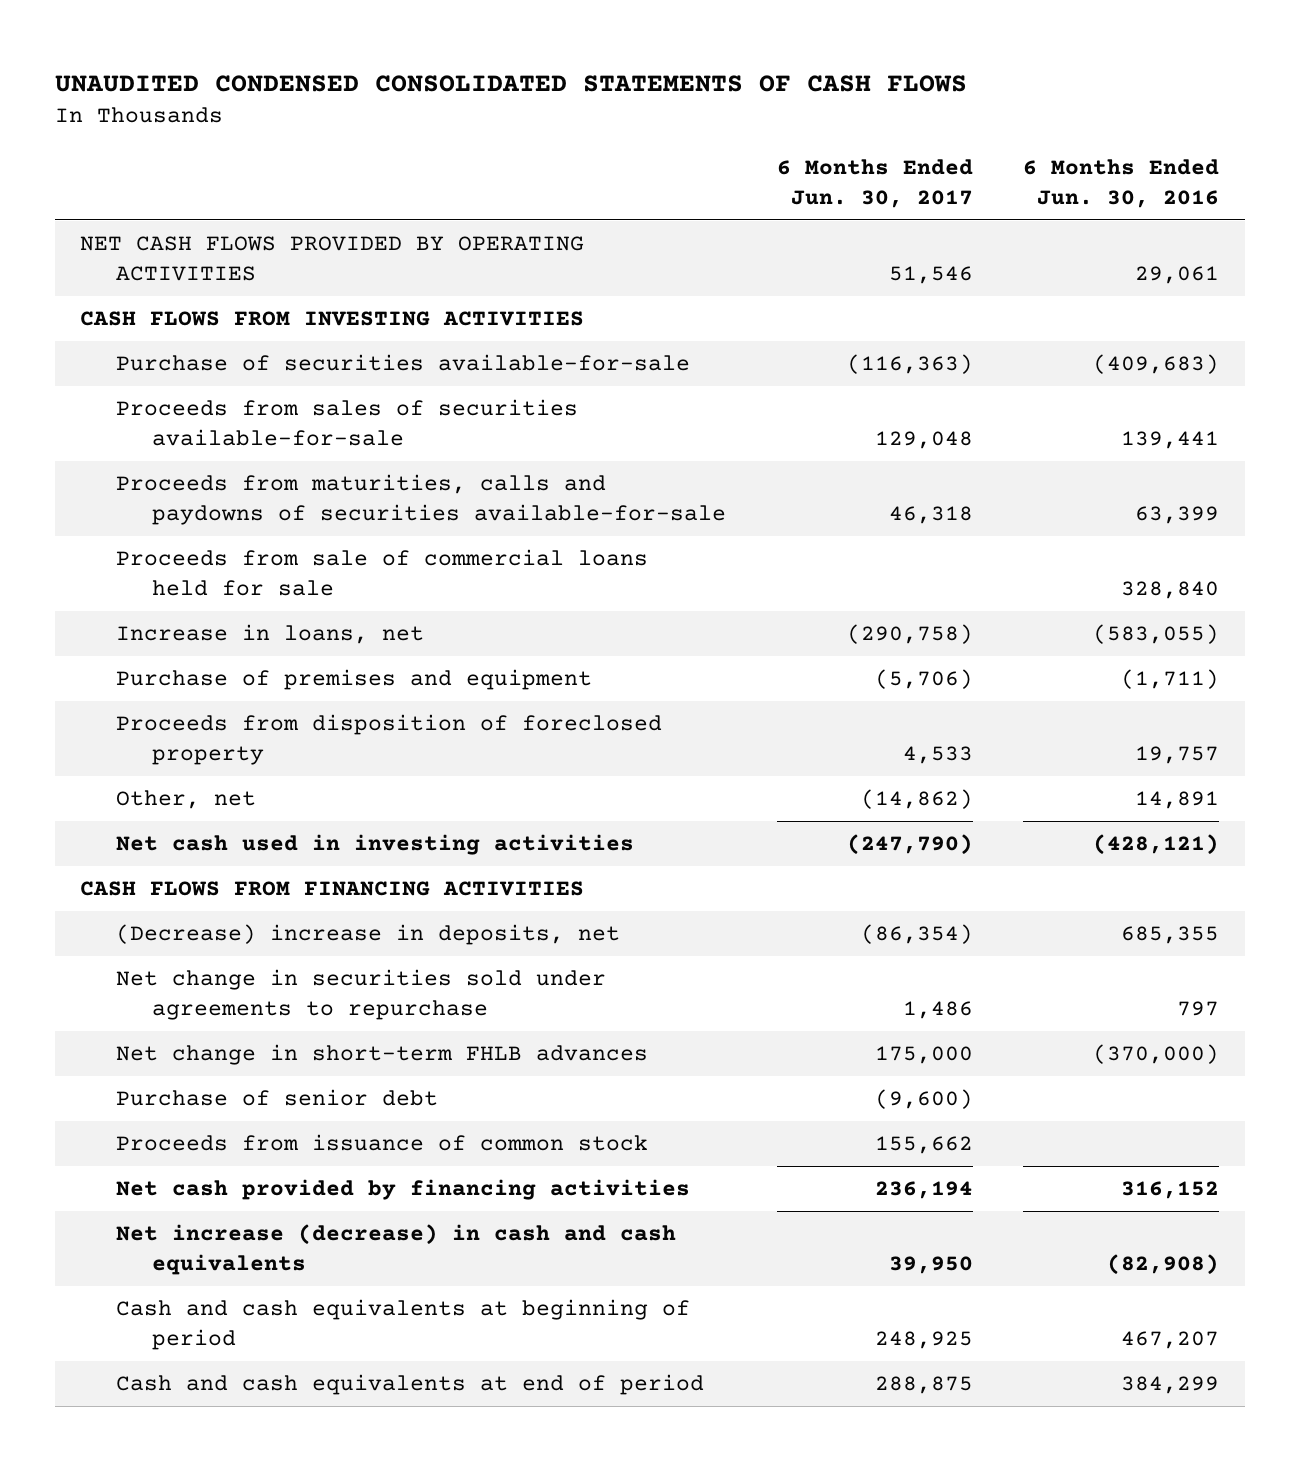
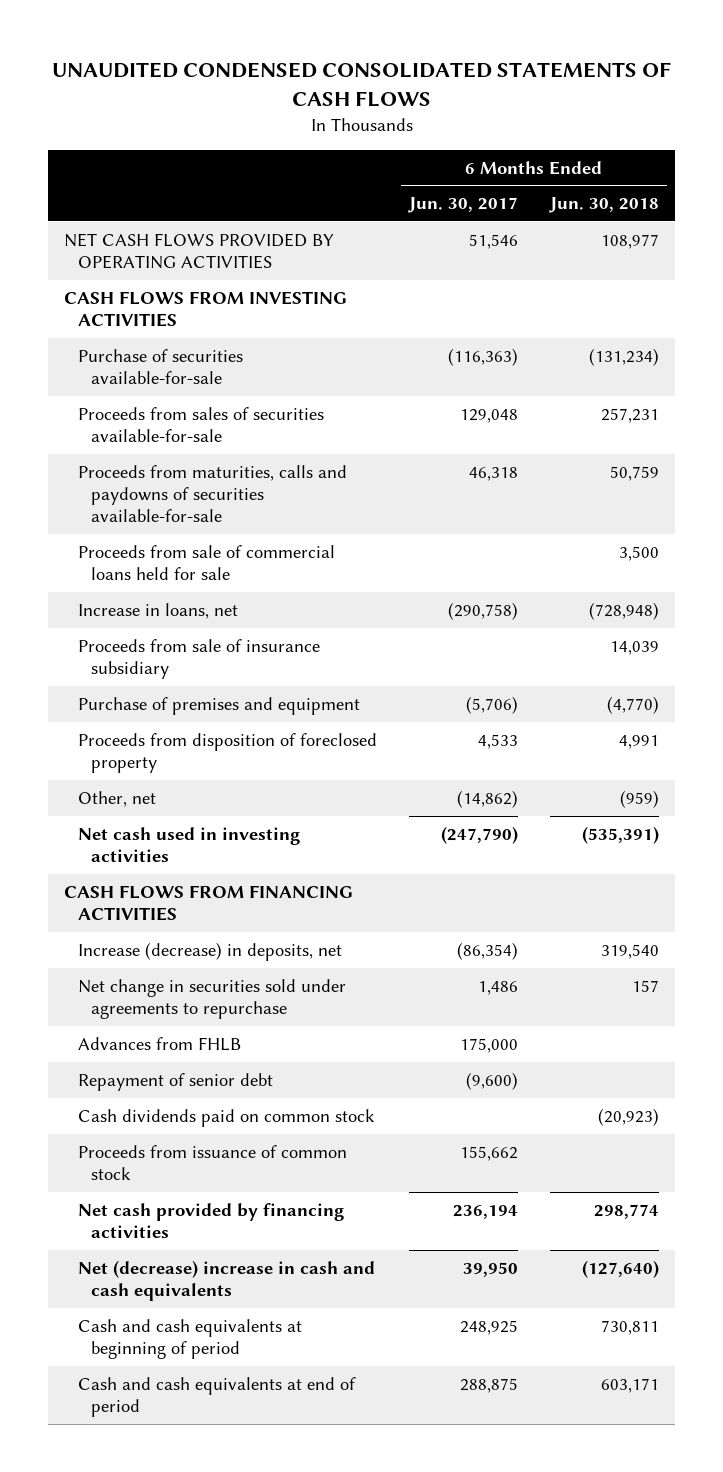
- | 6 Months Ended Jun. 30, 2017 | 6 Months Ended Jun. 30, 2016
+ | 6 Months Ended Jun. 30, 2017 | 6 Months Ended Jun. 30, 2018
+ Proceeds from sale of insurance subsidiary | | 14,039
- (Decrease) increase in deposits, net | (86,354) | 685,355
+ Increase (decrease) in deposits, net | (86,354) | 319,540
- Net change in short-term FHLB advances | 175,000 | (370,000)
- Purchase of senior debt | (9,600) |
+ Advances from FHLB | 175,000 |
+ Repayment of senior debt | (9,600) |
+ Cash dividends paid on common stock | | (20,923)
- Net increase (decrease) in cash and cash equivalents | 39,950 | (82,908)
+ Net (decrease) increase in cash and cash equivalents | 39,950 | (127,640)

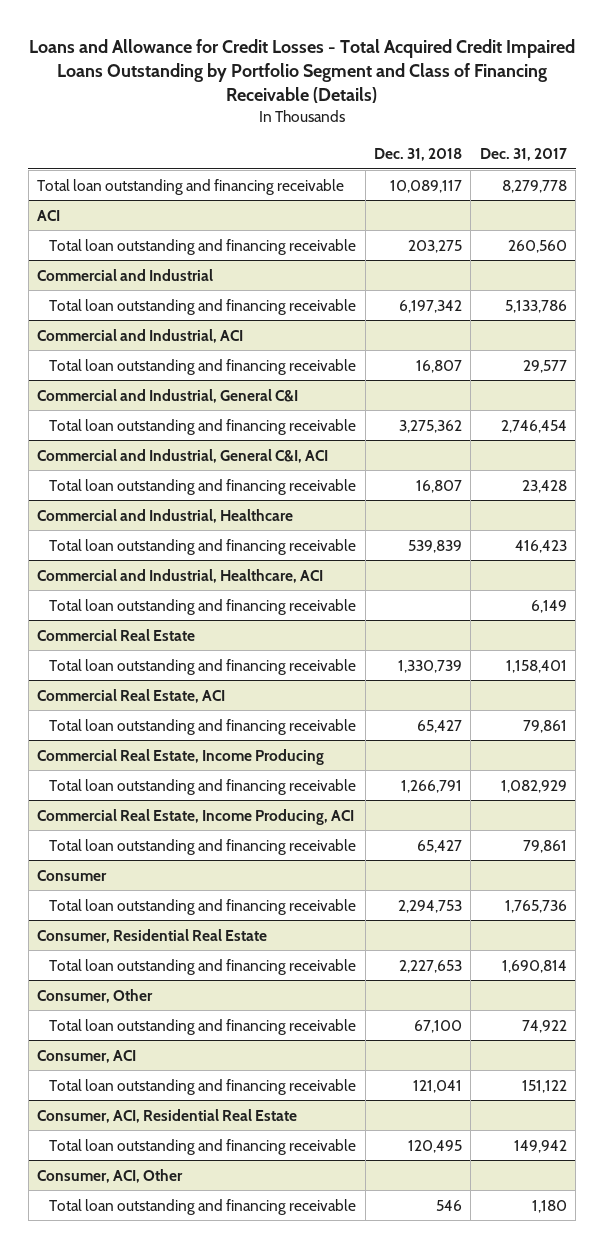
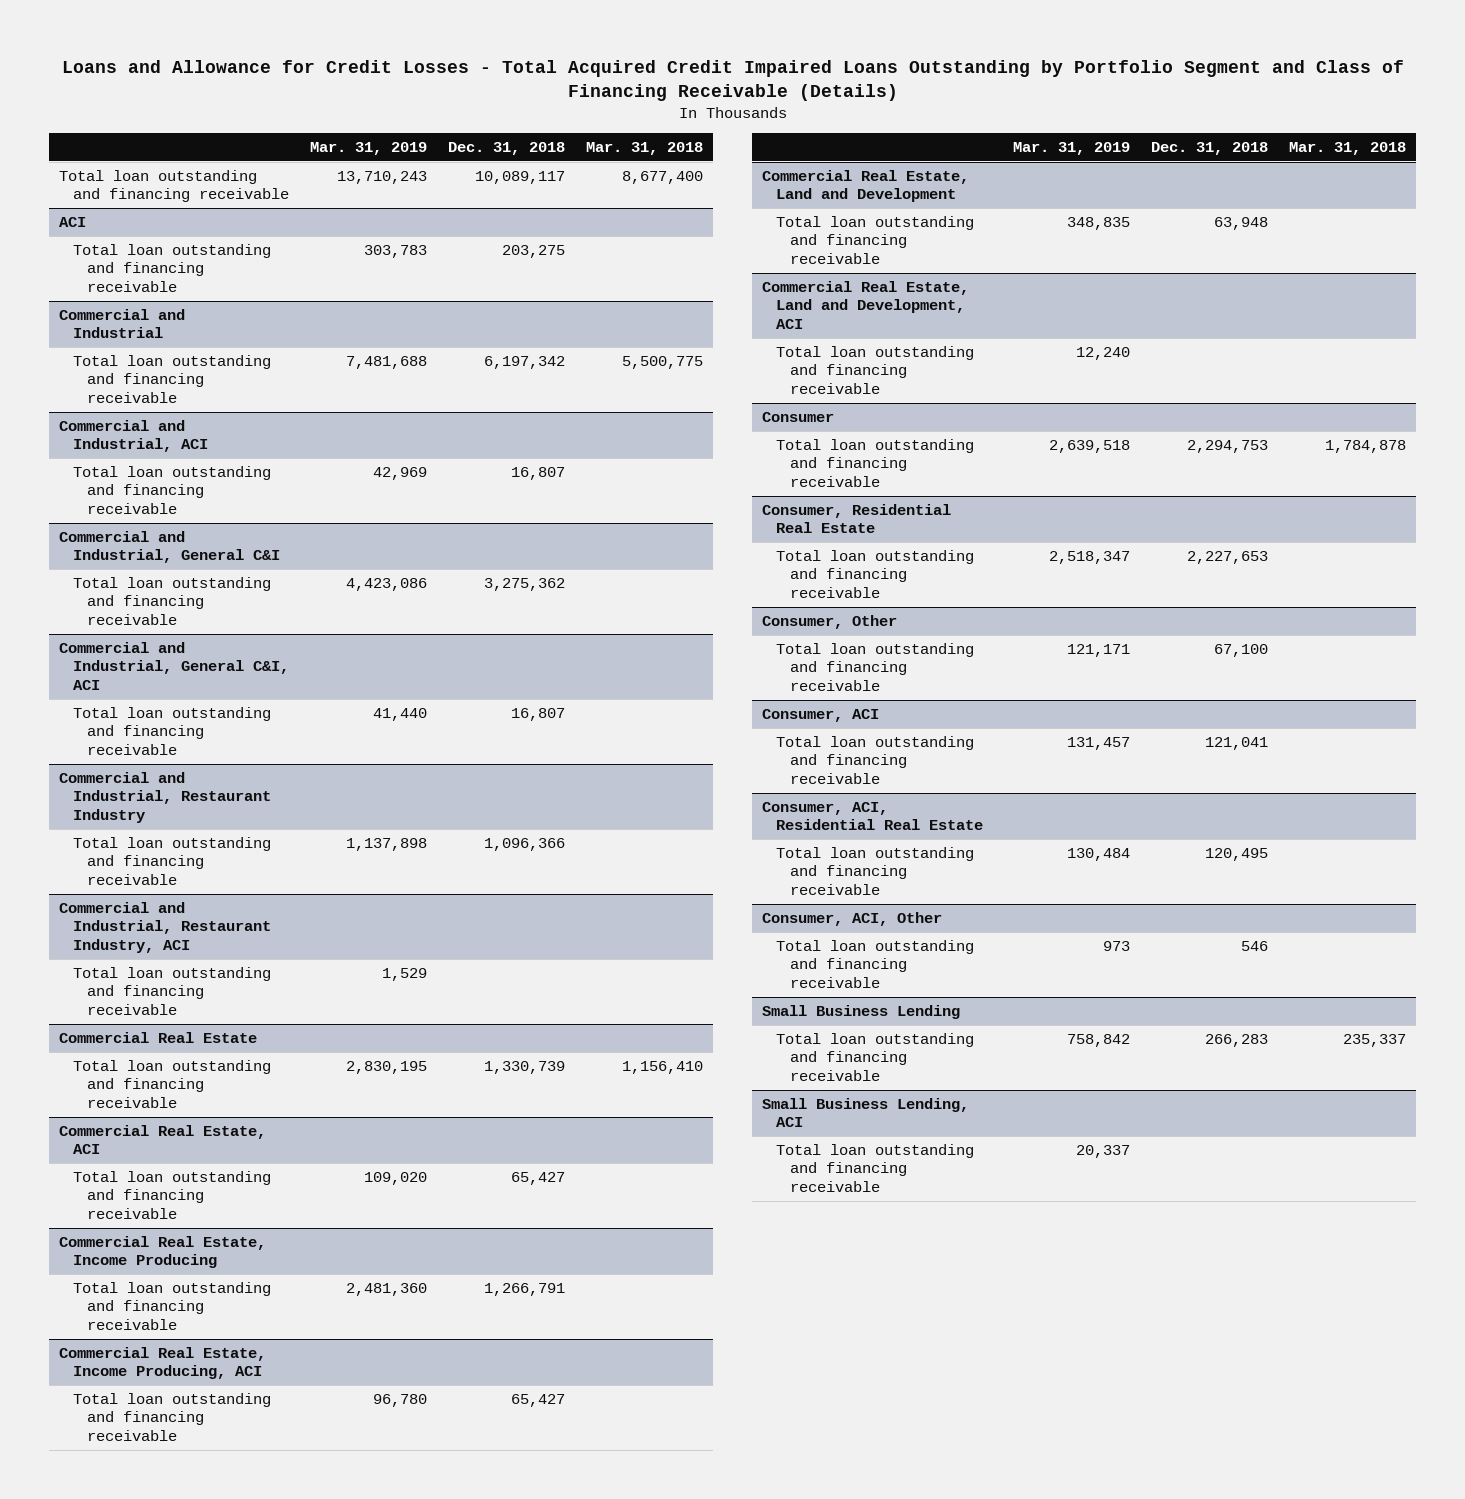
- | Dec. 31, 2018 | Dec. 31, 2017
+ | Mar. 31, 2019 | Dec. 31, 2018 | Mar. 31, 2018
- Commercial and Industrial, Healthcare
- Total loan outstanding and financing receivable | 539,839 | 416,423
- Commercial and Industrial, Healthcare, ACI
+ Commercial and Industrial, Restaurant Industry
+ Total loan outstanding and financing receivable | 1,137,898 | 1,096,366 |
+ Commercial and Industrial, Restaurant Industry, ACI
+ Commercial Real Estate, Land and Development
+ Total loan outstanding and financing receivable | 348,835 | 63,948 |
+ Commercial Real Estate, Land and Development, ACI
+ Total loan outstanding and financing receivable | 12,240 | |
+ Small Business Lending
+ Total loan outstanding and financing receivable | 758,842 | 266,283 | 235,337
+ Small Business Lending, ACI
+ Total loan outstanding and financing receivable | 20,337 | |

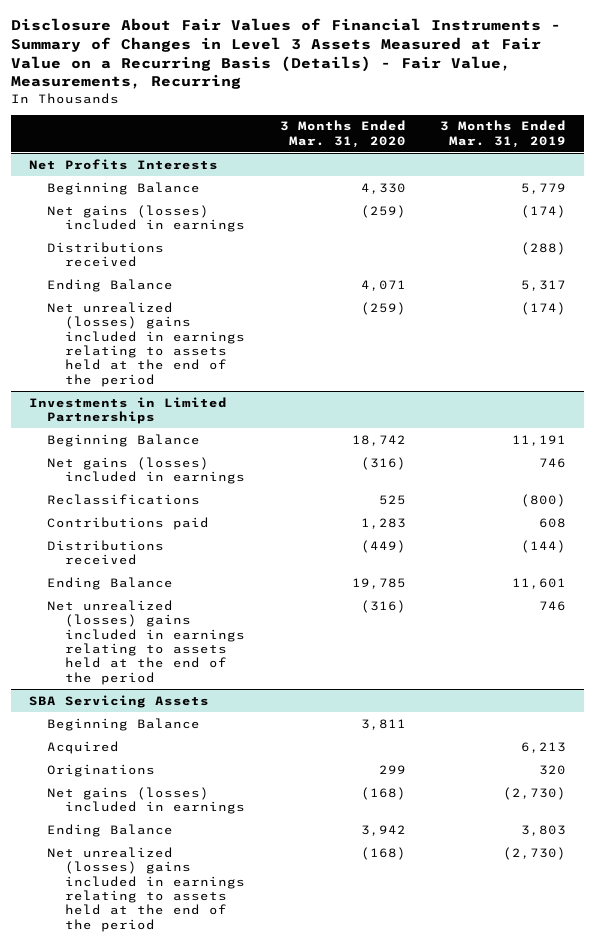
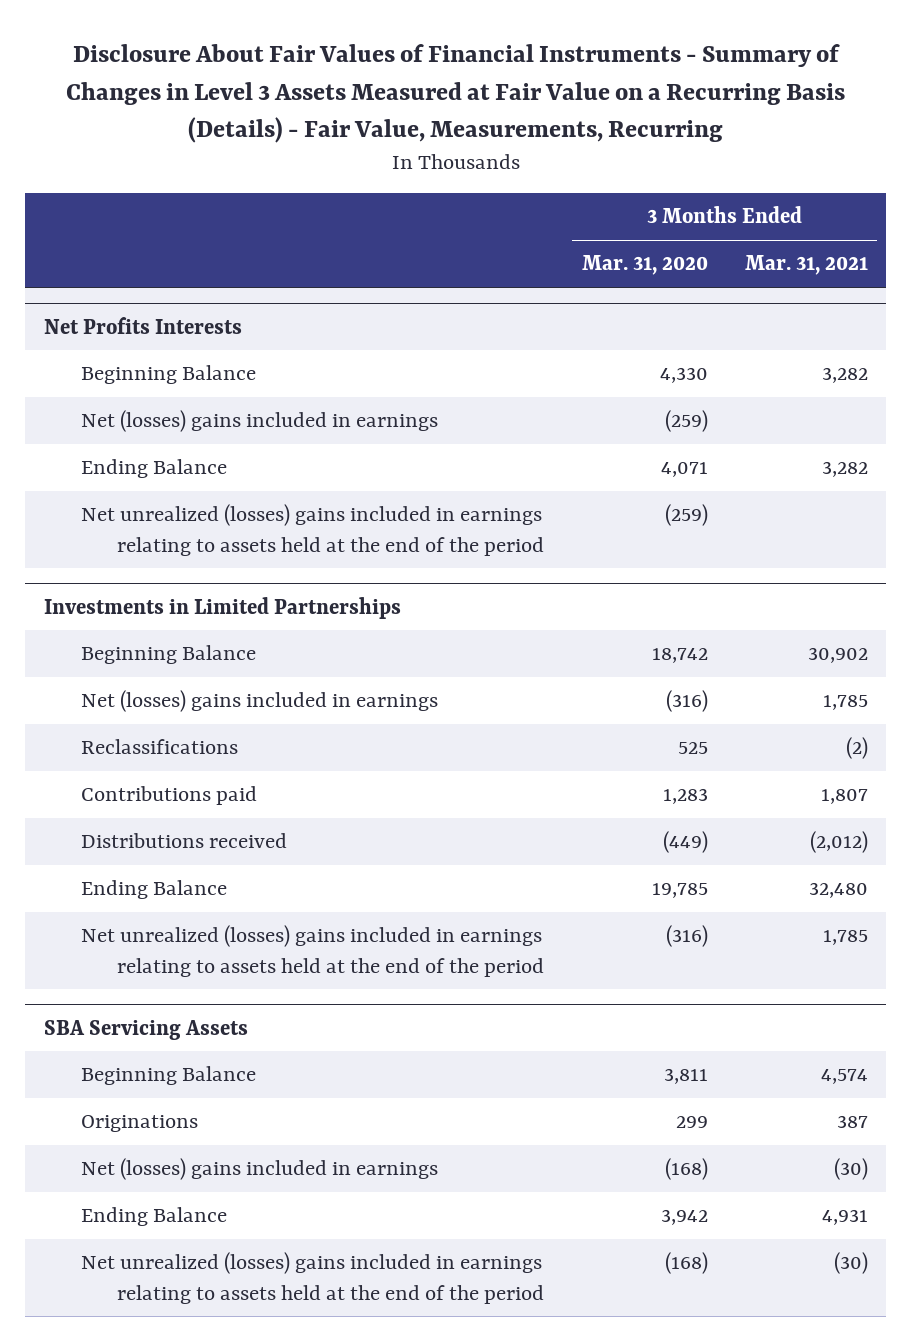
- | 3 Months Ended Mar. 31, 2020 | 3 Months Ended Mar. 31, 2019
+ | 3 Months Ended Mar. 31, 2020 | 3 Months Ended Mar. 31, 2021
@ Net Profits Interests
- Net gains (losses) included in earnings | (259) | (174)
- Distributions received | | (288)
+ Net (losses) gains included in earnings | (259) |
@ Investments in Limited Partnerships
- Net gains (losses) included in earnings | (316) | 746
+ Net (losses) gains included in earnings | (316) | 1,785
@ SBA Servicing Assets
- Acquired | | 6,213
- Net gains (losses) included in earnings | (168) | (2,730)
+ Net (losses) gains included in earnings | (168) | (30)

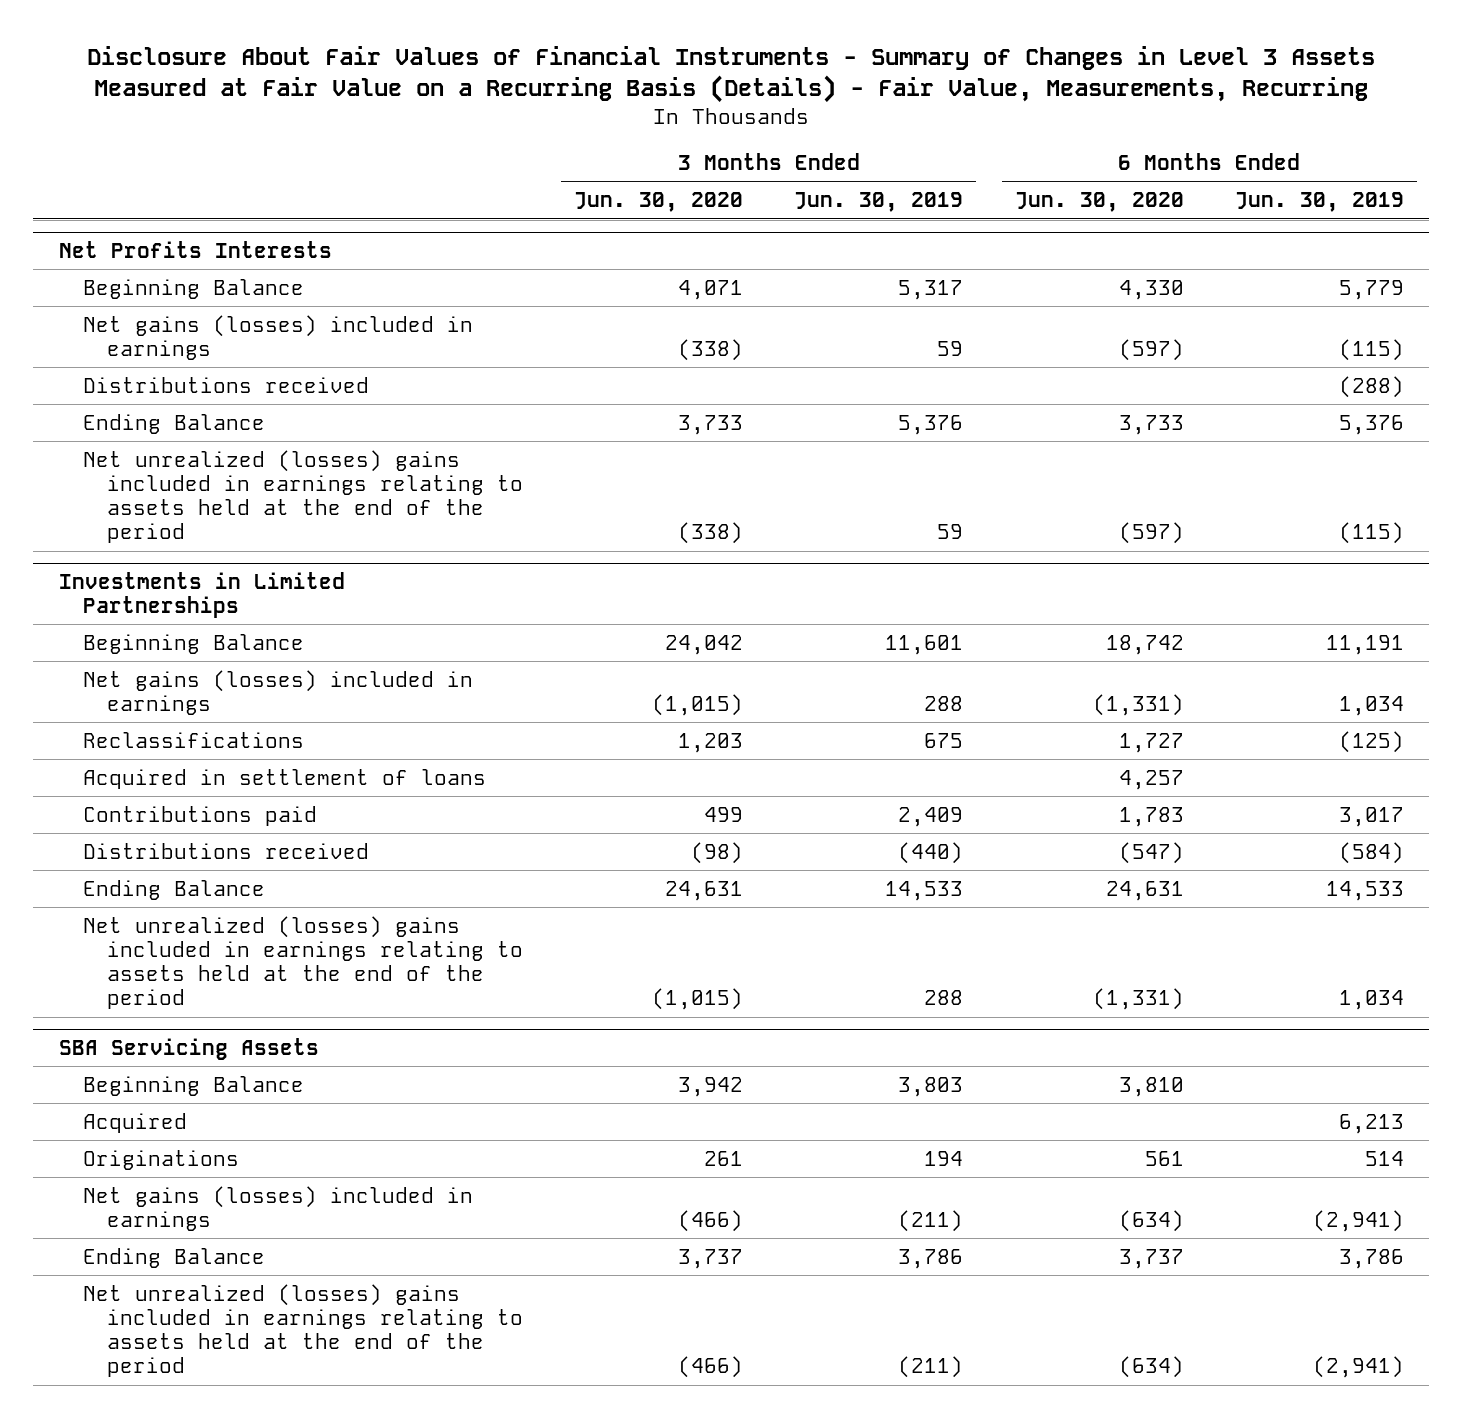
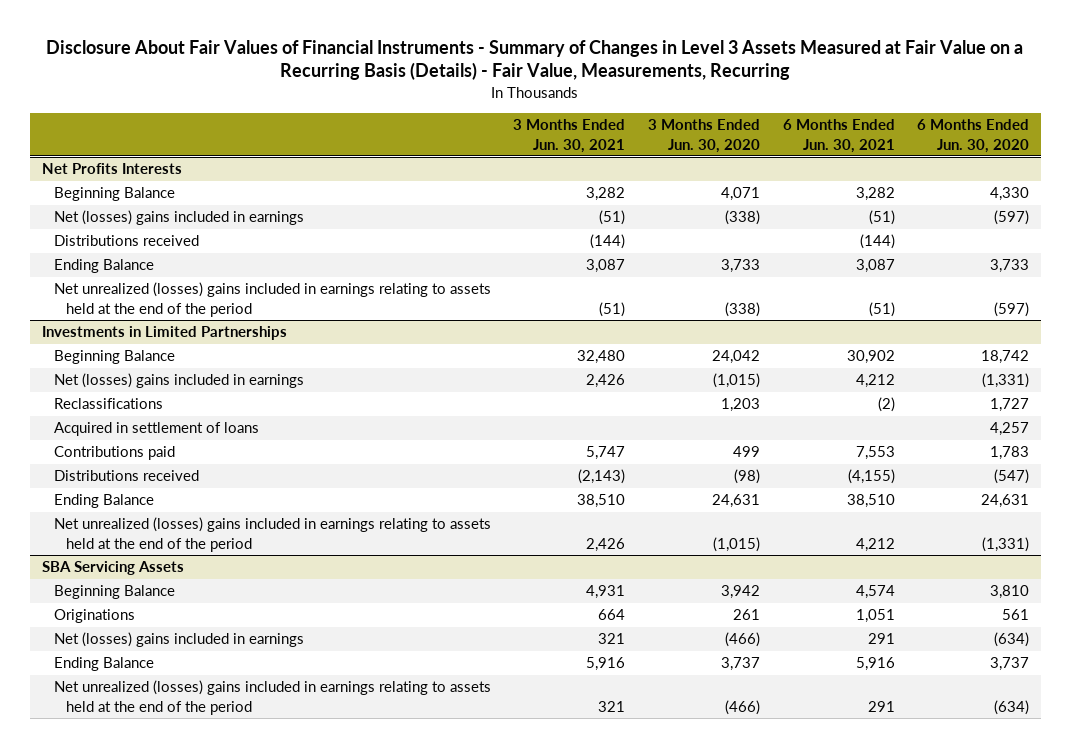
- | 3 Months Ended Jun. 30, 2020 | 3 Months Ended Jun. 30, 2019 | 6 Months Ended Jun. 30, 2020 | 6 Months Ended Jun. 30, 2019
+ | 3 Months Ended Jun. 30, 2021 | 3 Months Ended Jun. 30, 2020 | 6 Months Ended Jun. 30, 2021 | 6 Months Ended Jun. 30, 2020
@ Net Profits Interests
- Net gains (losses) included in earnings | (338) | 59 | (597) | (115)
+ Net (losses) gains included in earnings | (51) | (338) | (51) | (597)
@ Investments in Limited Partnerships
- Net gains (losses) included in earnings | (1,015) | 288 | (1,331) | 1,034
+ Net (losses) gains included in earnings | 2,426 | (1,015) | 4,212 | (1,331)
@ SBA Servicing Assets
- Acquired | | | | 6,213
- Net gains (losses) included in earnings | (466) | (211) | (634) | (2,941)
+ Net (losses) gains included in earnings | 321 | (466) | 291 | (634)

